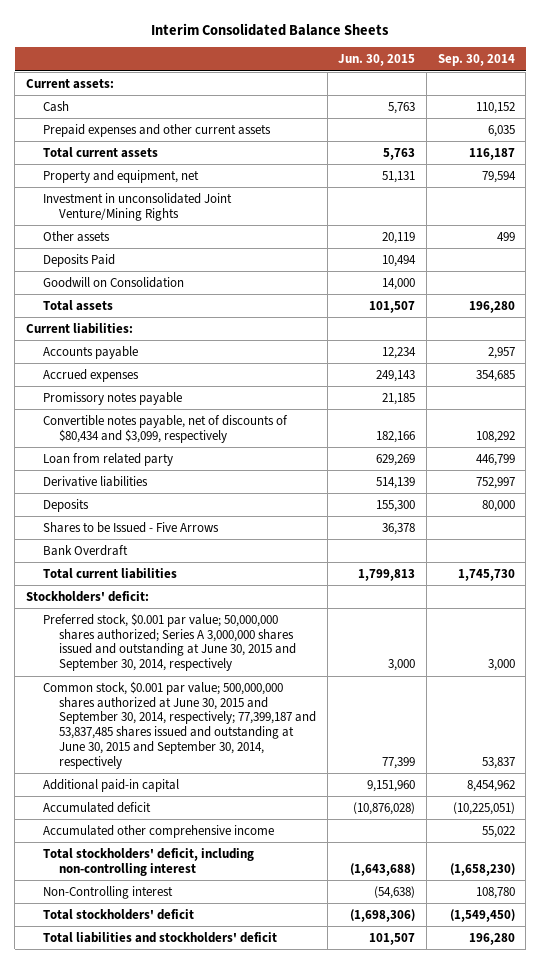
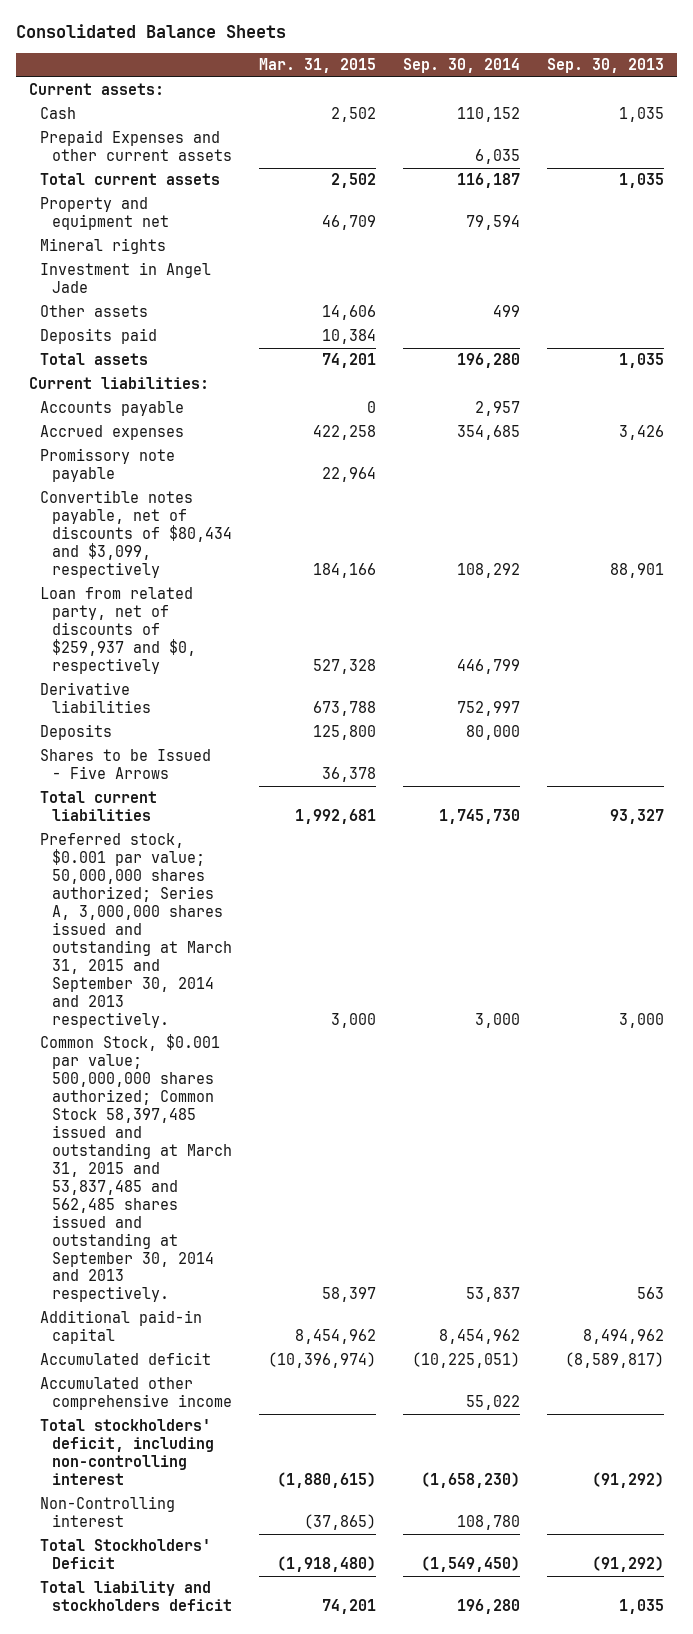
- Interim Consolidated Balance Sheets
+ Consolidated Balance Sheets
- | Jun. 30, 2015 | Sep. 30, 2014
+ | Mar. 31, 2015 | Sep. 30, 2014 | Sep. 30, 2013
- Prepaid expenses and other current assets | | 6,035
+ Prepaid Expenses and other current assets | | 6,035 |
- Property and equipment, net | 51,131 | 79,594
- Investment in unconsolidated Joint Venture/Mining Rights
+ Property and equipment net | 46,709 | 79,594 |
+ Mineral rights
+ Investment in Angel Jade
- Deposits Paid | 10,494 |
- Goodwill on Consolidation | 14,000 |
+ Deposits paid | 10,384 | |
- Promissory notes payable | 21,185 |
+ Promissory note payable | 22,964 | |
- Loan from related party | 629,269 | 446,799
+ Loan from related party, net of discounts of $259,937 and $0, respectively | 527,328 | 446,799 |
- Bank Overdraft
- Stockholders' deficit:
- Preferred stock, $0.001 par value; 50,000,000 shares authorized; Series A 3,000,000 shares issued and outstanding at June 30, 2015 and September 30, 2014, respectively | 3,000 | 3,000
- Common stock, $0.001 par value; 500,000,000 shares authorized at June 30, 2015 and September 30, 2014, respectively; 77,399,187 and 53,837,485 shares issued and outstanding at June 30, 2015 and September 30, 2014, respectively | 77,399 | 53,837
+ Preferred stock, $0.001 par value; 50,000,000 shares authorized; Series A, 3,000,000 shares issued and outstanding at March 31, 2015 and September 30, 2014 and 2013 respectively. | 3,000 | 3,000 | 3,000
+ Common Stock, $0.001 par value; 500,000,000 shares authorized; Common Stock 58,397,485 issued and outstanding at March 31, 2015 and 53,837,485 and 562,485 shares issued and outstanding at September 30, 2014 and 2013 respectively. | 58,397 | 53,837 | 563
- Total stockholders' deficit | (1,698,306) | (1,549,450)
- Total liabilities and stockholders' deficit | 101,507 | 196,280
+ Total Stockholders' Deficit | (1,918,480) | (1,549,450) | (91,292)
+ Total liability and stockholders deficit | 74,201 | 196,280 | 1,035

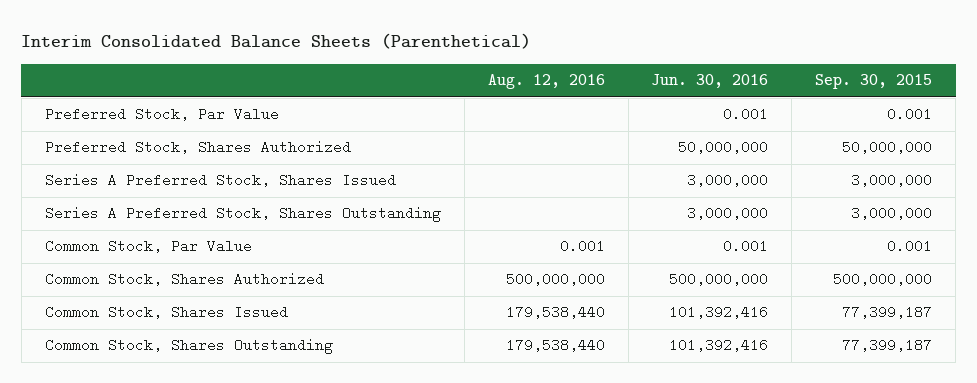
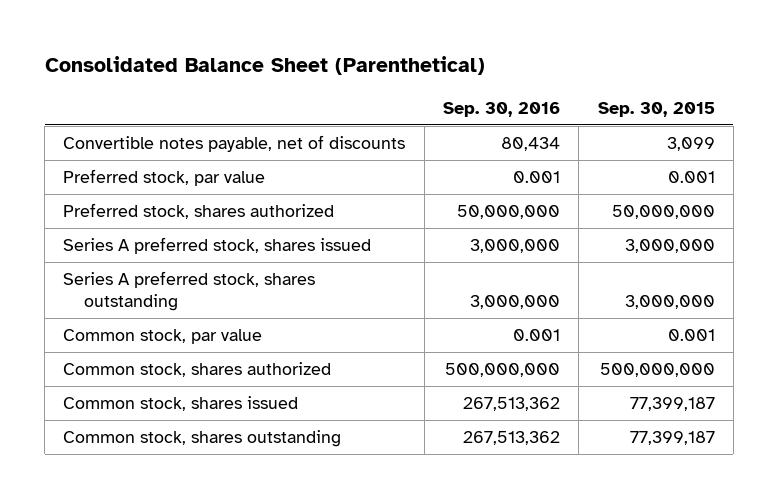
- Interim Consolidated Balance Sheets (Parenthetical)
+ Consolidated Balance Sheet (Parenthetical)
- | Aug. 12, 2016 | Jun. 30, 2016 | Sep. 30, 2015
+ | Sep. 30, 2016 | Sep. 30, 2015
- Preferred Stock, Par Value | | 0.001 | 0.001
- Preferred Stock, Shares Authorized | | 50,000,000 | 50,000,000
- Series A Preferred Stock, Shares Issued | | 3,000,000 | 3,000,000
- Series A Preferred Stock, Shares Outstanding | | 3,000,000 | 3,000,000
- Common Stock, Par Value | 0.001 | 0.001 | 0.001
- Common Stock, Shares Authorized | 500,000,000 | 500,000,000 | 500,000,000
- Common Stock, Shares Issued | 179,538,440 | 101,392,416 | 77,399,187
- Common Stock, Shares Outstanding | 179,538,440 | 101,392,416 | 77,399,187
+ Convertible notes payable, net of discounts | 80,434 | 3,099
+ Preferred stock, par value | 0.001 | 0.001
+ Preferred stock, shares authorized | 50,000,000 | 50,000,000
+ Series A preferred stock, shares issued | 3,000,000 | 3,000,000
+ Series A preferred stock, shares outstanding | 3,000,000 | 3,000,000
+ Common stock, par value | 0.001 | 0.001
+ Common stock, shares authorized | 500,000,000 | 500,000,000
+ Common stock, shares issued | 267,513,362 | 77,399,187
+ Common stock, shares outstanding | 267,513,362 | 77,399,187

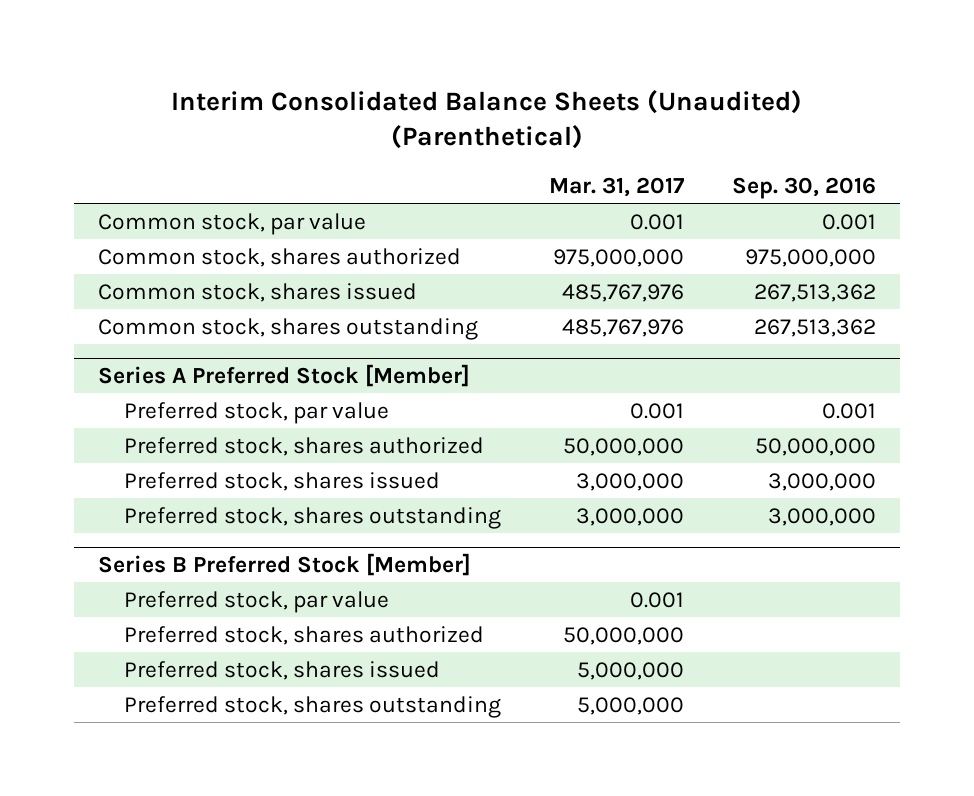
- Consolidated Balance Sheet (Parenthetical)
+ Interim Consolidated Balance Sheets (Unaudited) (Parenthetical)
- | Sep. 30, 2016 | Sep. 30, 2015
+ | Mar. 31, 2017 | Sep. 30, 2016
- Convertible notes payable, net of discounts | 80,434 | 3,099
- Preferred stock, par value | 0.001 | 0.001
- Preferred stock, shares authorized | 50,000,000 | 50,000,000
- Series A preferred stock, shares issued | 3,000,000 | 3,000,000
- Series A preferred stock, shares outstanding | 3,000,000 | 3,000,000
- Common stock, shares authorized | 500,000,000 | 500,000,000
+ Common stock, shares authorized | 975,000,000 | 975,000,000
+ Series A Preferred Stock [Member]
+ Preferred stock, par value | 0.001 | 0.001
+ Preferred stock, shares authorized | 50,000,000 | 50,000,000
+ Preferred stock, shares issued | 3,000,000 | 3,000,000
+ Preferred stock, shares outstanding | 3,000,000 | 3,000,000
+ Series B Preferred Stock [Member]
+ Preferred stock, par value | 0.001 |
+ Preferred stock, shares authorized | 50,000,000 |
+ Preferred stock, shares issued | 5,000,000 |
+ Preferred stock, shares outstanding | 5,000,000 |

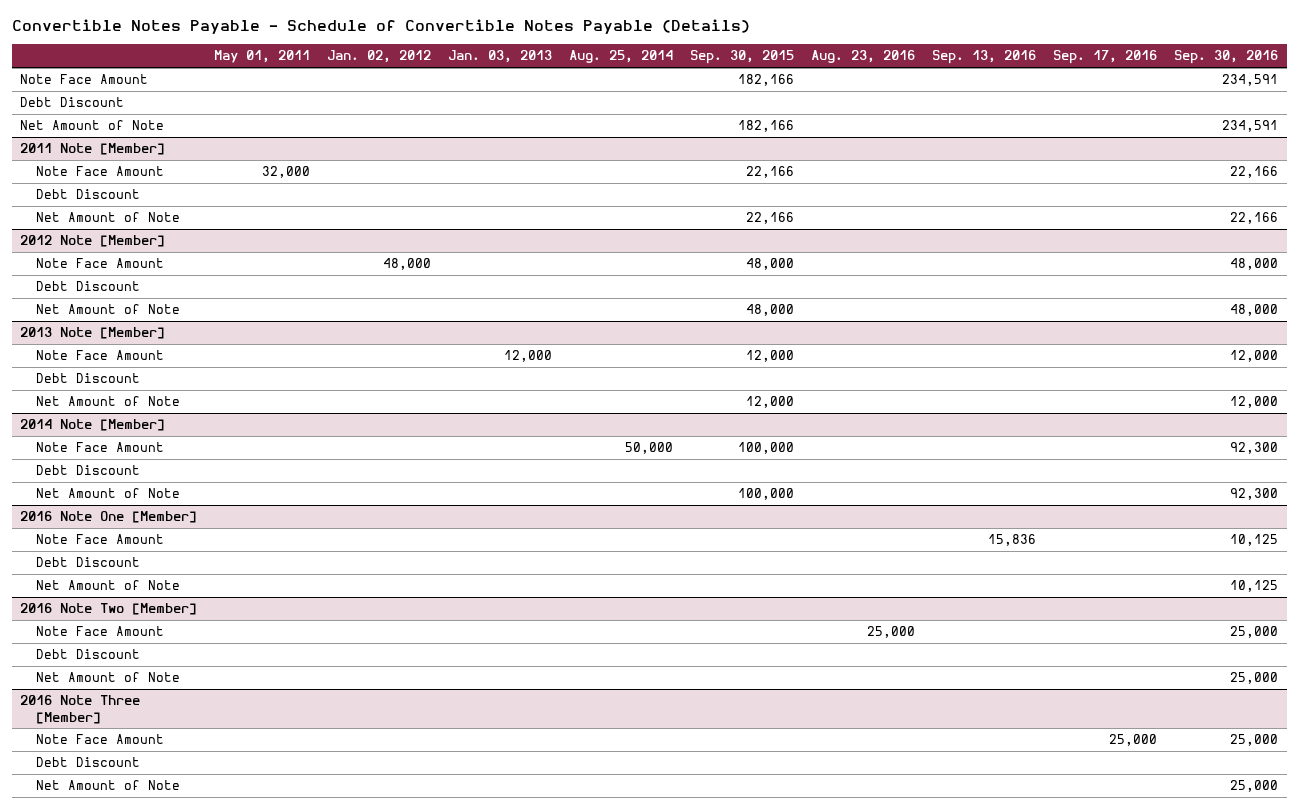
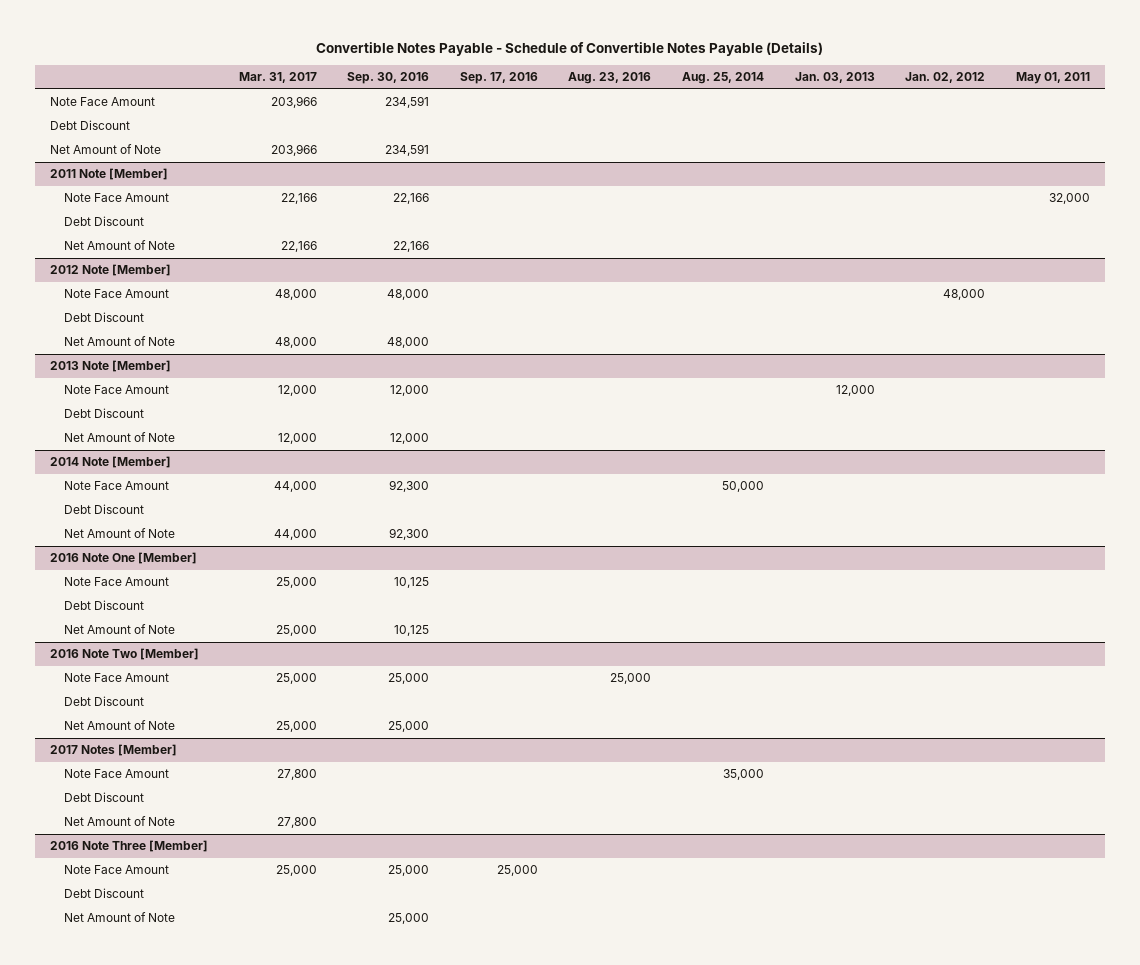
- | May 01, 2011 | Jan. 02, 2012 | Jan. 03, 2013 | Aug. 25, 2014 | Sep. 30, 2015 | Aug. 23, 2016 | Sep. 13, 2016 | Sep. 17, 2016 | Sep. 30, 2016
+ | Mar. 31, 2017 | Sep. 30, 2016 | Sep. 17, 2016 | Aug. 23, 2016 | Aug. 25, 2014 | Jan. 03, 2013 | Jan. 02, 2012 | May 01, 2011
+ 2017 Notes [Member]
+ Note Face Amount | 27,800 | | | | 35,000 | | |
+ Debt Discount
+ Net Amount of Note | 27,800 | | | | | | |

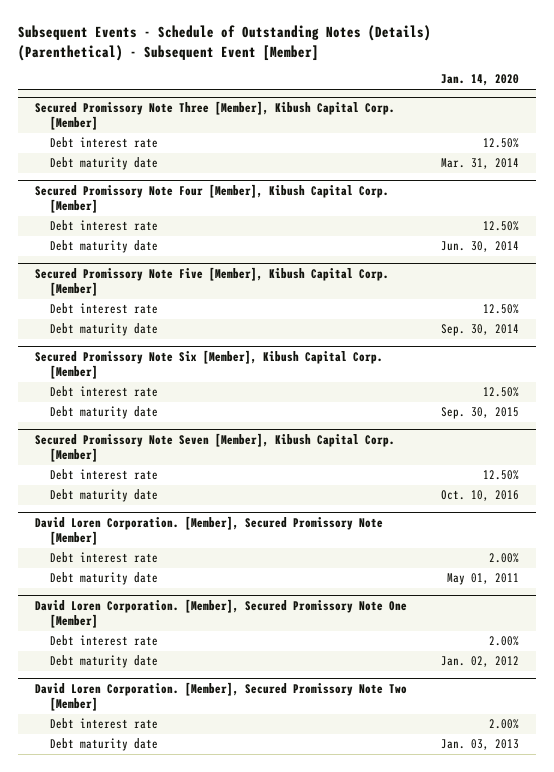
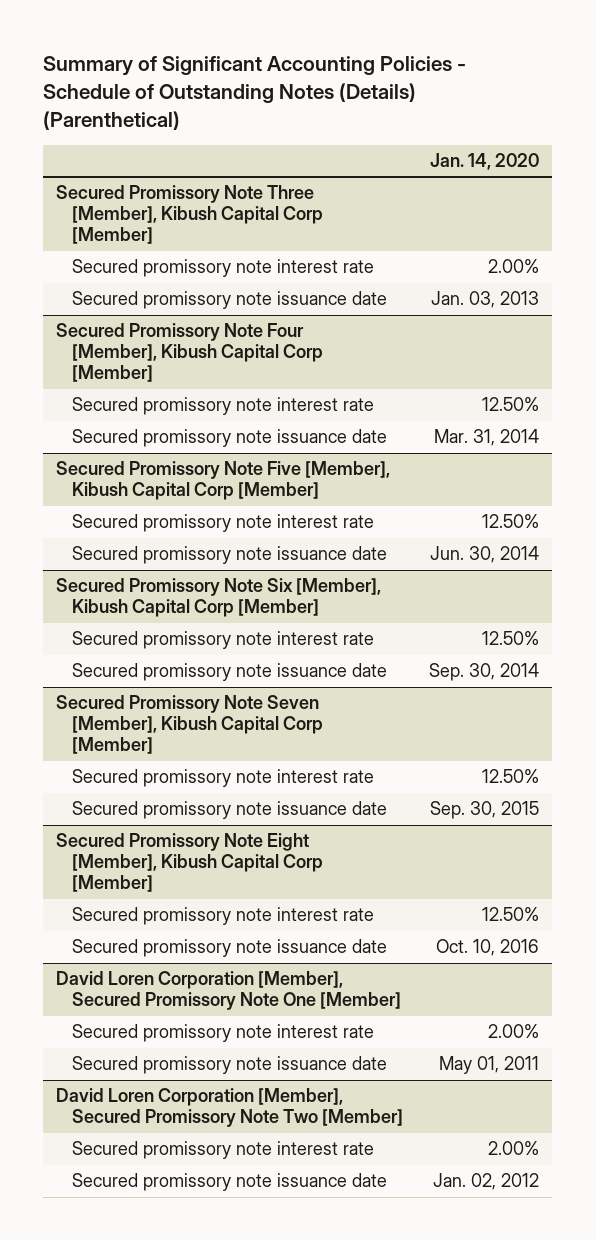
- Subsequent Events - Schedule of Outstanding Notes (Details) (Parenthetical) - Subsequent Event [Member]
+ Summary of Significant Accounting Policies - Schedule of Outstanding Notes (Details) (Parenthetical)
- Secured Promissory Note Three [Member], Kibush Capital Corp. [Member]
- Debt interest rate | 12.50%
- Debt maturity date | Mar. 31, 2014
- Secured Promissory Note Four [Member], Kibush Capital Corp. [Member]
- Debt interest rate | 12.50%
- Debt maturity date | Jun. 30, 2014
- Secured Promissory Note Five [Member], Kibush Capital Corp. [Member]
- Debt interest rate | 12.50%
- Debt maturity date | Sep. 30, 2014
- Secured Promissory Note Six [Member], Kibush Capital Corp. [Member]
- Debt interest rate | 12.50%
- Debt maturity date | Sep. 30, 2015
- Secured Promissory Note Seven [Member], Kibush Capital Corp. [Member]
- Debt interest rate | 12.50%
- Debt maturity date | Oct. 10, 2016
- David Loren Corporation. [Member], Secured Promissory Note [Member]
- Debt interest rate | 2.00%
- Debt maturity date | May 01, 2011
- David Loren Corporation. [Member], Secured Promissory Note One [Member]
- Debt interest rate | 2.00%
- Debt maturity date | Jan. 02, 2012
- David Loren Corporation. [Member], Secured Promissory Note Two [Member]
- Debt interest rate | 2.00%
- Debt maturity date | Jan. 03, 2013
+ Secured Promissory Note Three [Member], Kibush Capital Corp [Member]
+ Secured promissory note interest rate | 2.00%
+ Secured promissory note issuance date | Jan. 03, 2013
+ Secured Promissory Note Four [Member], Kibush Capital Corp [Member]
+ Secured promissory note interest rate | 12.50%
+ Secured promissory note issuance date | Mar. 31, 2014
+ Secured Promissory Note Five [Member], Kibush Capital Corp [Member]
+ Secured promissory note interest rate | 12.50%
+ Secured promissory note issuance date | Jun. 30, 2014
+ Secured Promissory Note Six [Member], Kibush Capital Corp [Member]
+ Secured promissory note interest rate | 12.50%
+ Secured promissory note issuance date | Sep. 30, 2014
+ Secured Promissory Note Seven [Member], Kibush Capital Corp [Member]
+ Secured promissory note interest rate | 12.50%
+ Secured promissory note issuance date | Sep. 30, 2015
+ Secured Promissory Note Eight [Member], Kibush Capital Corp [Member]
+ Secured promissory note interest rate | 12.50%
+ Secured promissory note issuance date | Oct. 10, 2016
+ David Loren Corporation [Member], Secured Promissory Note One [Member]
+ Secured promissory note interest rate | 2.00%
+ Secured promissory note issuance date | May 01, 2011
+ David Loren Corporation [Member], Secured Promissory Note Two [Member]
+ Secured promissory note interest rate | 2.00%
+ Secured promissory note issuance date | Jan. 02, 2012

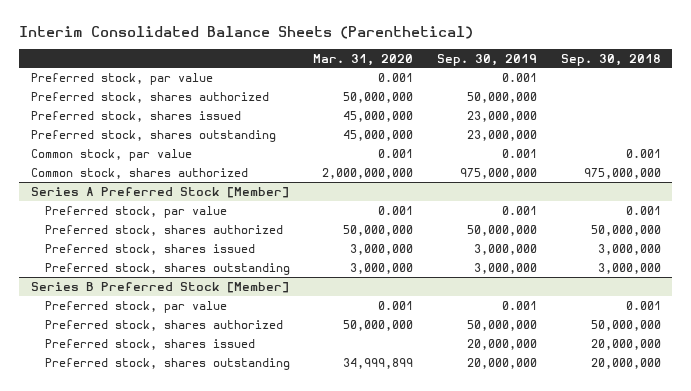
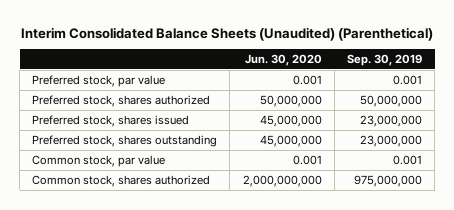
- Interim Consolidated Balance Sheets (Parenthetical)
+ Interim Consolidated Balance Sheets (Unaudited) (Parenthetical)
- | Mar. 31, 2020 | Sep. 30, 2019 | Sep. 30, 2018
+ | Jun. 30, 2020 | Sep. 30, 2019
- Series A Preferred Stock [Member]
- Preferred stock, par value | 0.001 | 0.001 | 0.001
- Preferred stock, shares authorized | 50,000,000 | 50,000,000 | 50,000,000
- Preferred stock, shares issued | 3,000,000 | 3,000,000 | 3,000,000
- Preferred stock, shares outstanding | 3,000,000 | 3,000,000 | 3,000,000
- Series B Preferred Stock [Member]
- Preferred stock, par value | 0.001 | 0.001 | 0.001
- Preferred stock, shares authorized | 50,000,000 | 50,000,000 | 50,000,000
- Preferred stock, shares issued | | 20,000,000 | 20,000,000
- Preferred stock, shares outstanding | 34,999,899 | 20,000,000 | 20,000,000

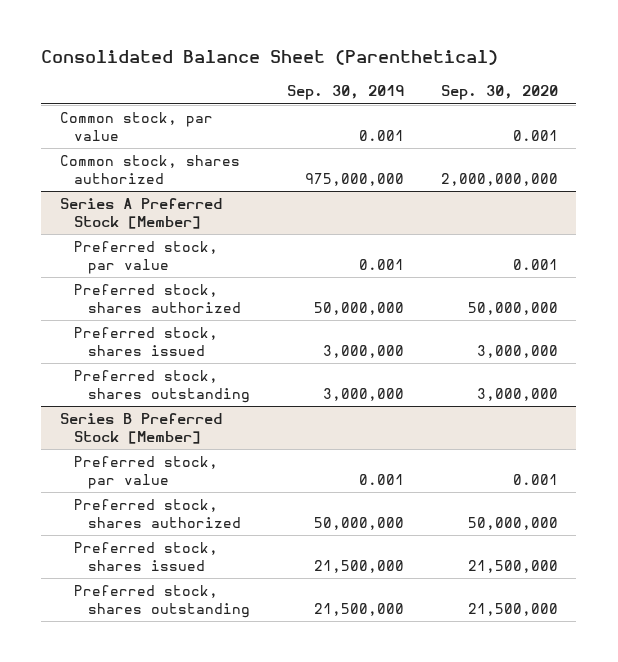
- Interim Consolidated Balance Sheets (Unaudited) (Parenthetical)
+ Consolidated Balance Sheet (Parenthetical)
- | Jun. 30, 2020 | Sep. 30, 2019
+ | Sep. 30, 2019 | Sep. 30, 2020
- Preferred stock, par value | 0.001 | 0.001
- Preferred stock, shares authorized | 50,000,000 | 50,000,000
- Preferred stock, shares issued | 45,000,000 | 23,000,000
- Preferred stock, shares outstanding | 45,000,000 | 23,000,000
+ Series A Preferred Stock [Member]
+ Preferred stock, par value | 0.001 | 0.001
+ Preferred stock, shares authorized | 50,000,000 | 50,000,000
+ Preferred stock, shares issued | 3,000,000 | 3,000,000
+ Preferred stock, shares outstanding | 3,000,000 | 3,000,000
+ Series B Preferred Stock [Member]
+ Preferred stock, par value | 0.001 | 0.001
+ Preferred stock, shares authorized | 50,000,000 | 50,000,000
+ Preferred stock, shares issued | 21,500,000 | 21,500,000
+ Preferred stock, shares outstanding | 21,500,000 | 21,500,000

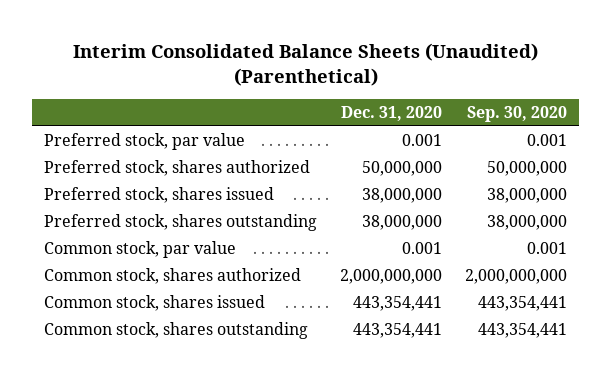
- Consolidated Balance Sheet (Parenthetical)
+ Interim Consolidated Balance Sheets (Unaudited) (Parenthetical)
- | Sep. 30, 2019 | Sep. 30, 2020
+ | Dec. 31, 2020 | Sep. 30, 2020
- Series A Preferred Stock [Member]
- Preferred stock, shares issued | 3,000,000 | 3,000,000
- Preferred stock, shares outstanding | 3,000,000 | 3,000,000
- Series B Preferred Stock [Member]
- Preferred stock, par value | 0.001 | 0.001
- Preferred stock, shares authorized | 50,000,000 | 50,000,000
- Preferred stock, shares issued | 21,500,000 | 21,500,000
- Preferred stock, shares outstanding | 21,500,000 | 21,500,000
+ Preferred stock, shares issued | 38,000,000 | 38,000,000
+ Preferred stock, shares outstanding | 38,000,000 | 38,000,000
moved down: Common stock, par value | 0.001 | 0.001
moved down: Common stock, shares authorized | 2,000,000,000 | 2,000,000,000
+ Common stock, shares issued | 443,354,441 | 443,354,441
+ Common stock, shares outstanding | 443,354,441 | 443,354,441

